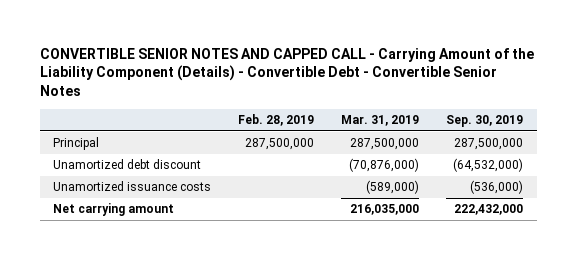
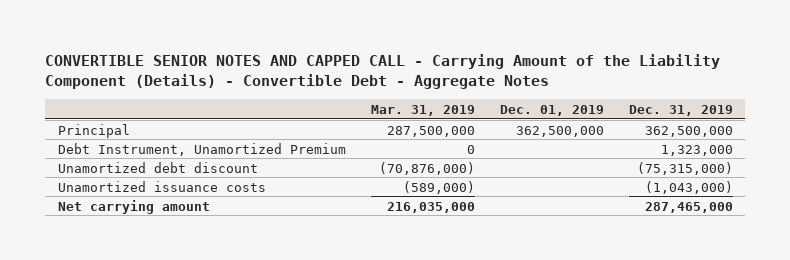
- CONVERTIBLE SENIOR NOTES AND CAPPED CALL - Carrying Amount of the Liability Component (Details) - Convertible Debt - Convertible Senior Notes
+ CONVERTIBLE SENIOR NOTES AND CAPPED CALL - Carrying Amount of the Liability Component (Details) - Convertible Debt - Aggregate Notes
- | Feb. 28, 2019 | Mar. 31, 2019 | Sep. 30, 2019
+ | Mar. 31, 2019 | Dec. 01, 2019 | Dec. 31, 2019
+ Debt Instrument, Unamortized Premium | 0 | | 1,323,000

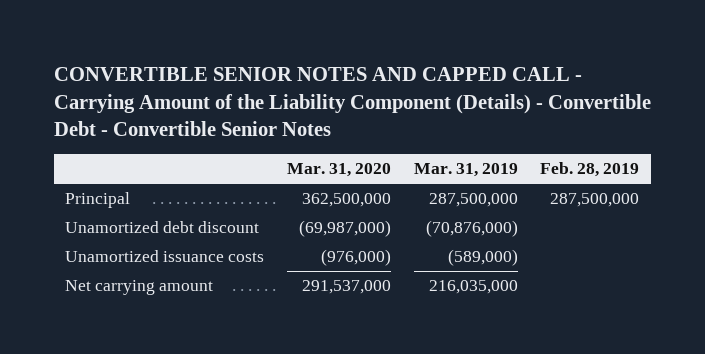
- CONVERTIBLE SENIOR NOTES AND CAPPED CALL - Carrying Amount of the Liability Component (Details) - Convertible Debt - Aggregate Notes
+ CONVERTIBLE SENIOR NOTES AND CAPPED CALL - Carrying Amount of the Liability Component (Details) - Convertible Debt - Convertible Senior Notes
- | Mar. 31, 2019 | Dec. 01, 2019 | Dec. 31, 2019
+ | Mar. 31, 2020 | Mar. 31, 2019 | Feb. 28, 2019
- Debt Instrument, Unamortized Premium | 0 | | 1,323,000

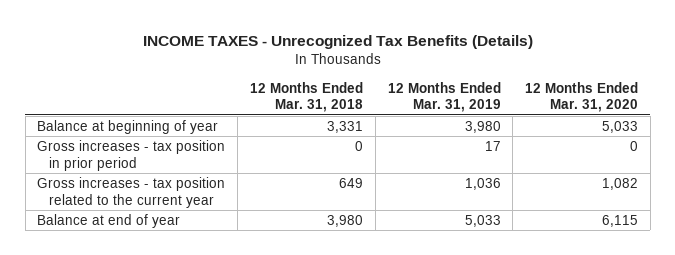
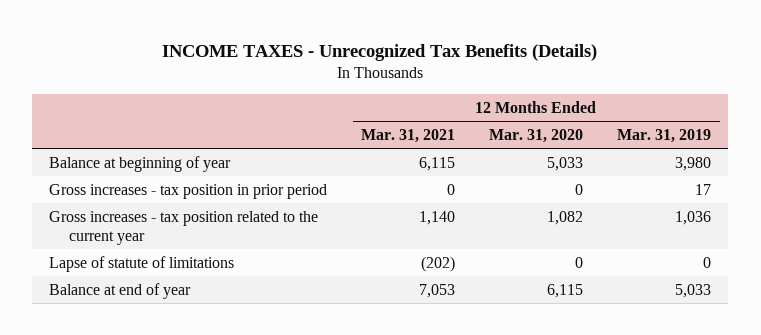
- | 12 Months Ended Mar. 31, 2018 | 12 Months Ended Mar. 31, 2019 | 12 Months Ended Mar. 31, 2020
+ | 12 Months Ended Mar. 31, 2021 | 12 Months Ended Mar. 31, 2020 | 12 Months Ended Mar. 31, 2019
+ Lapse of statute of limitations | (202) | 0 | 0

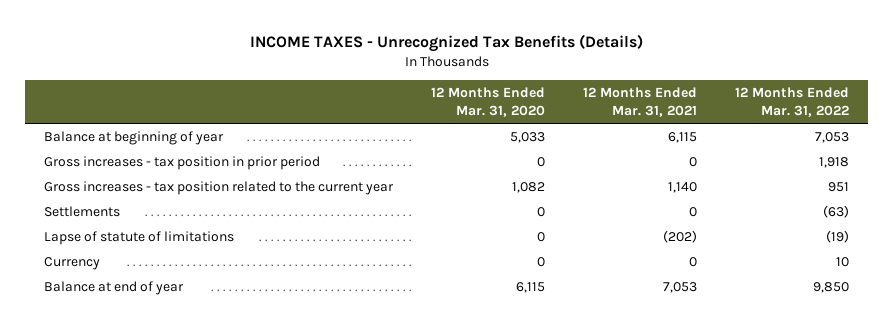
- | 12 Months Ended Mar. 31, 2021 | 12 Months Ended Mar. 31, 2020 | 12 Months Ended Mar. 31, 2019
+ | 12 Months Ended Mar. 31, 2020 | 12 Months Ended Mar. 31, 2021 | 12 Months Ended Mar. 31, 2022
+ Settlements | 0 | 0 | (63)
+ Currency | 0 | 0 | 10

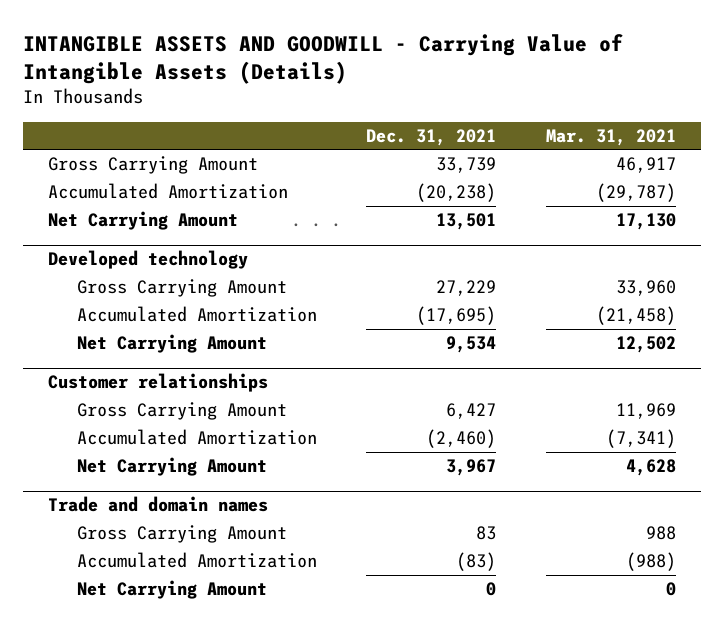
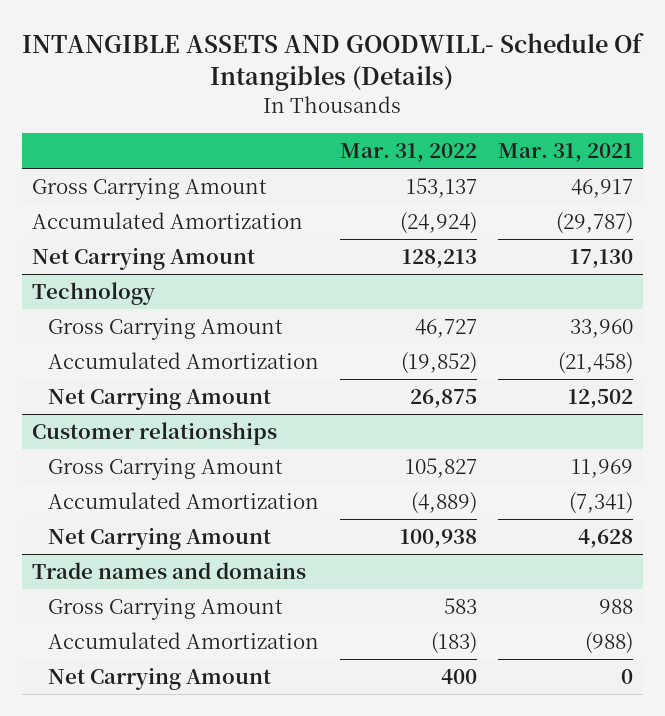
- INTANGIBLE ASSETS AND GOODWILL - Carrying Value of Intangible Assets (Details)
+ INTANGIBLE ASSETS AND GOODWILL- Schedule Of Intangibles (Details)
- | Dec. 31, 2021 | Mar. 31, 2021
+ | Mar. 31, 2022 | Mar. 31, 2021
- Developed technology
+ Technology
- Trade and domain names
+ Trade names and domains

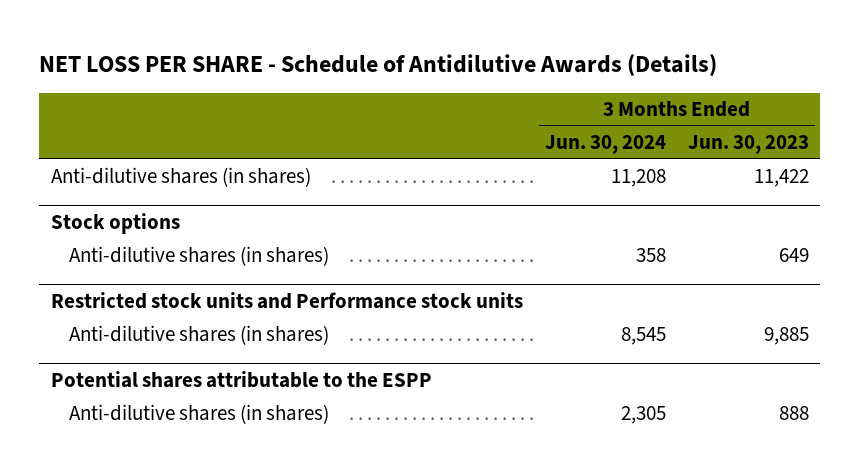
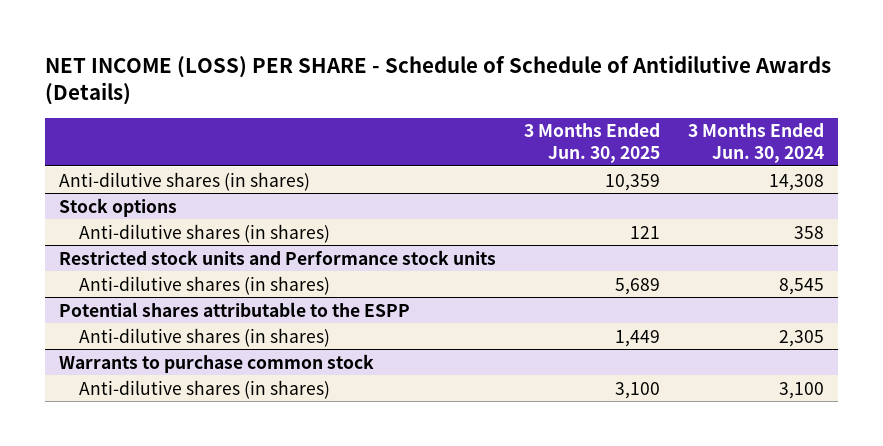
- NET LOSS PER SHARE - Schedule of Antidilutive Awards (Details)
+ NET INCOME (LOSS) PER SHARE - Schedule of Schedule of Antidilutive Awards (Details)
- | 3 Months Ended Jun. 30, 2024 | 3 Months Ended Jun. 30, 2023
+ | 3 Months Ended Jun. 30, 2025 | 3 Months Ended Jun. 30, 2024
- Anti-dilutive shares (in shares) | 11,208 | 11,422
+ Anti-dilutive shares (in shares) | 10,359 | 14,308
+ Warrants to purchase common stock
+ Anti-dilutive shares (in shares) | 3,100 | 3,100

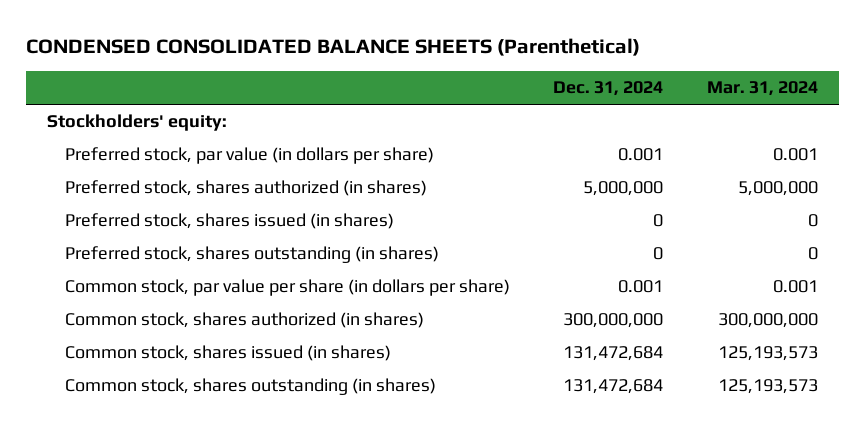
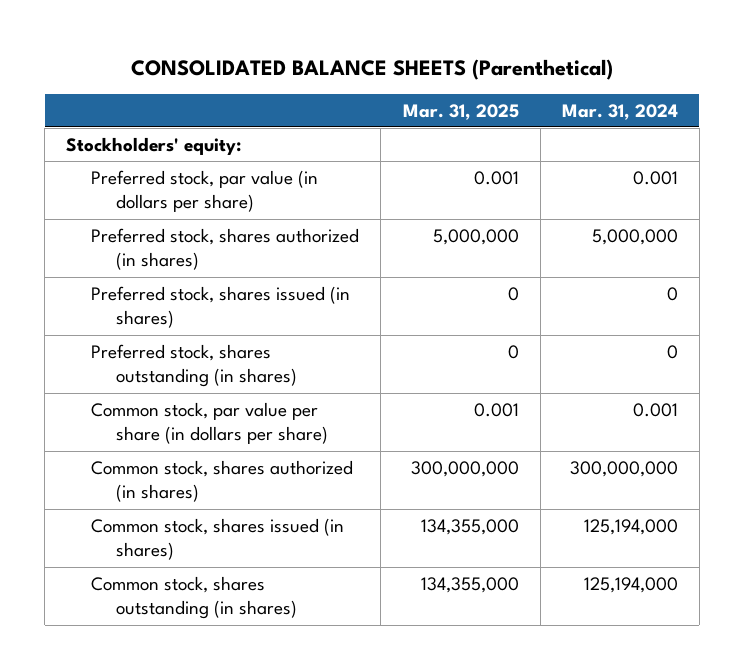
- CONDENSED CONSOLIDATED BALANCE SHEETS (Parenthetical)
+ CONSOLIDATED BALANCE SHEETS (Parenthetical)
- | Dec. 31, 2024 | Mar. 31, 2024
+ | Mar. 31, 2025 | Mar. 31, 2024
- Common stock, shares issued (in shares) | 131,472,684 | 125,193,573
- Common stock, shares outstanding (in shares) | 131,472,684 | 125,193,573
+ Common stock, shares issued (in shares) | 134,355,000 | 125,194,000
+ Common stock, shares outstanding (in shares) | 134,355,000 | 125,194,000

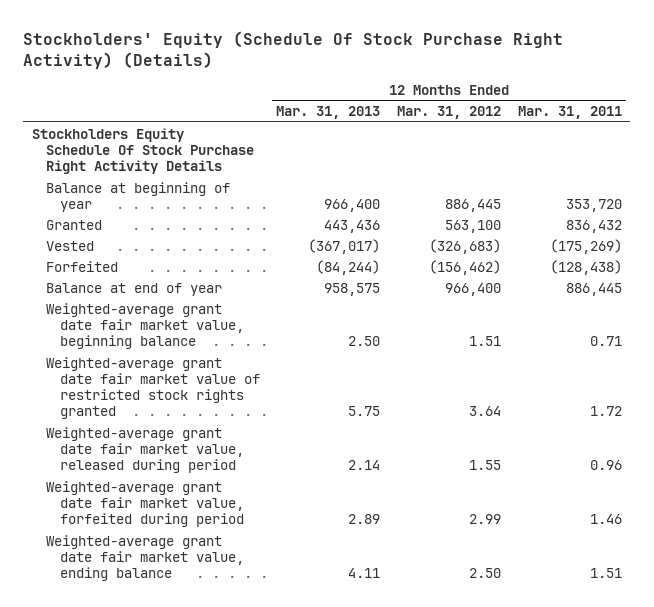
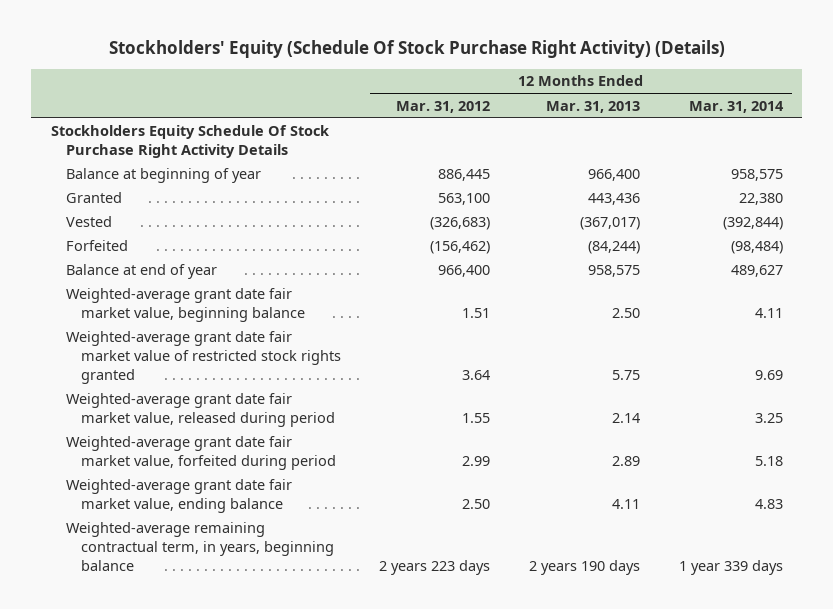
- | 12 Months Ended Mar. 31, 2013 | 12 Months Ended Mar. 31, 2012 | 12 Months Ended Mar. 31, 2011
+ | 12 Months Ended Mar. 31, 2012 | 12 Months Ended Mar. 31, 2013 | 12 Months Ended Mar. 31, 2014
+ Weighted-average remaining contractual term, in years, beginning balance | 2 years 223 days | 2 years 190 days | 1 year 339 days

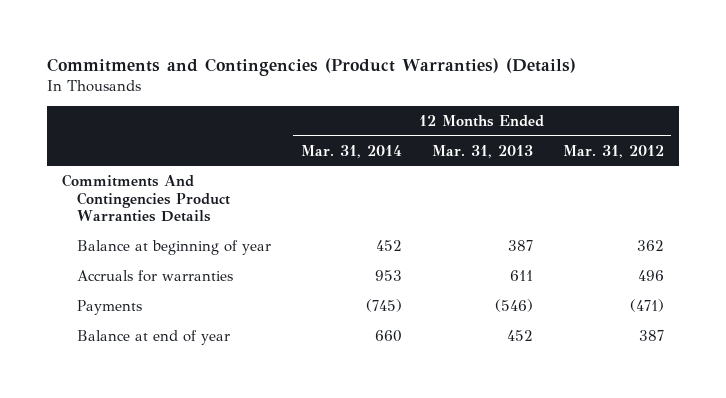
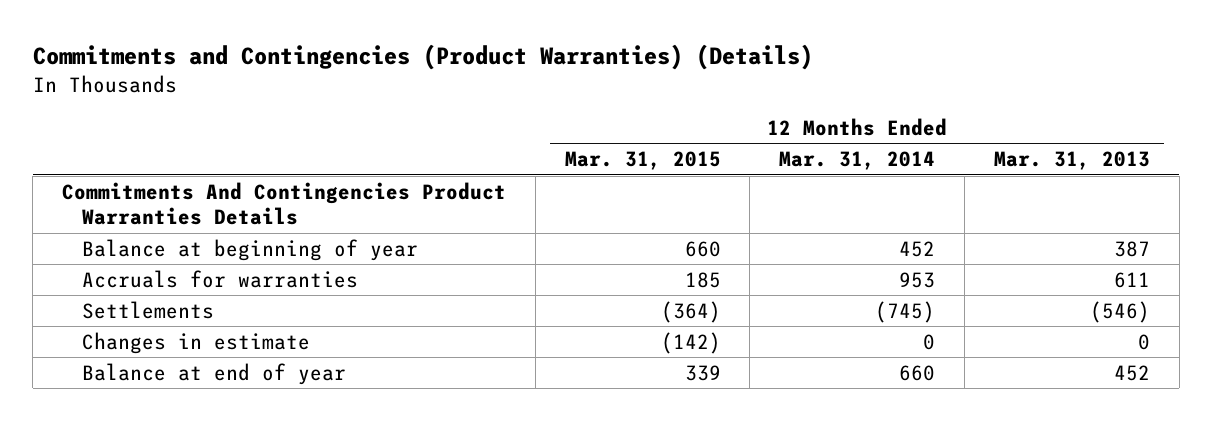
- | 12 Months Ended Mar. 31, 2014 | 12 Months Ended Mar. 31, 2013 | 12 Months Ended Mar. 31, 2012
+ | 12 Months Ended Mar. 31, 2015 | 12 Months Ended Mar. 31, 2014 | 12 Months Ended Mar. 31, 2013
- Payments | (745) | (546) | (471)
+ Settlements | (364) | (745) | (546)
+ Changes in estimate | (142) | 0 | 0

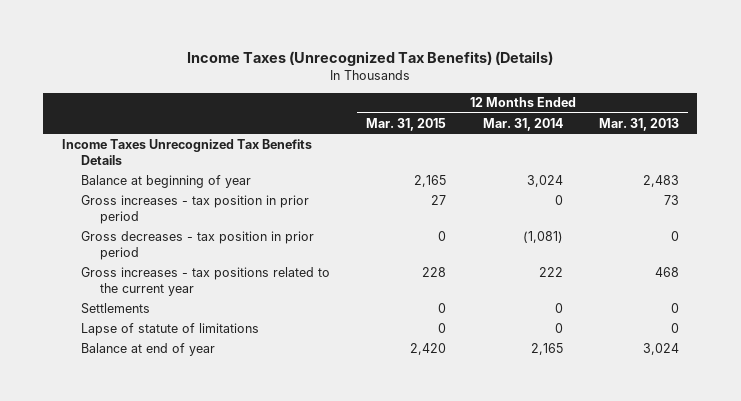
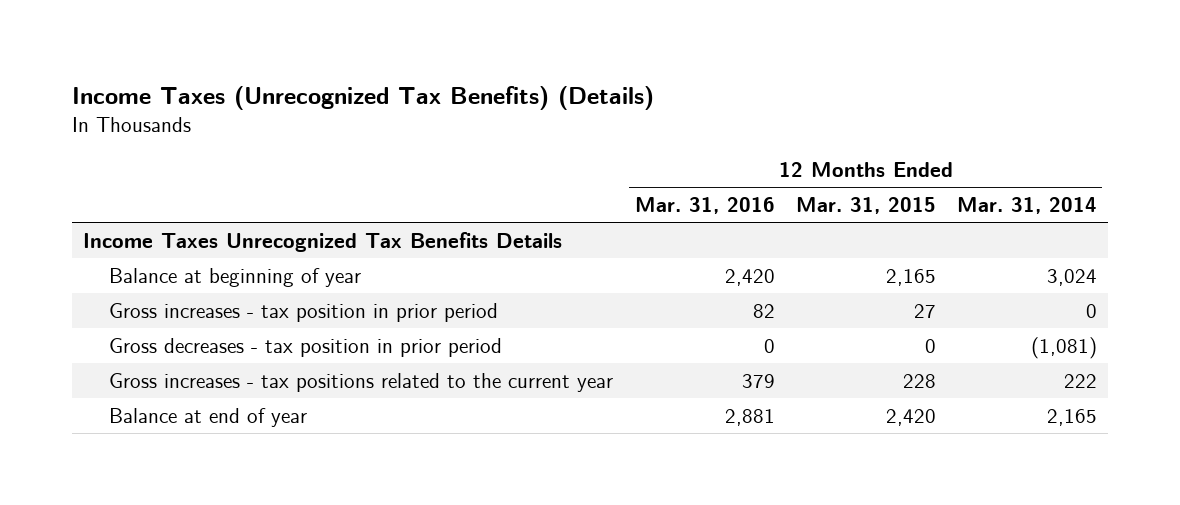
- | 12 Months Ended Mar. 31, 2015 | 12 Months Ended Mar. 31, 2014 | 12 Months Ended Mar. 31, 2013
+ | 12 Months Ended Mar. 31, 2016 | 12 Months Ended Mar. 31, 2015 | 12 Months Ended Mar. 31, 2014
- Settlements | 0 | 0 | 0
- Lapse of statute of limitations | 0 | 0 | 0

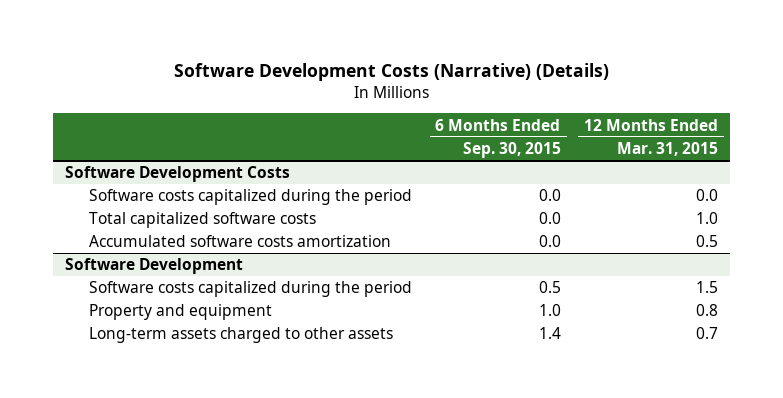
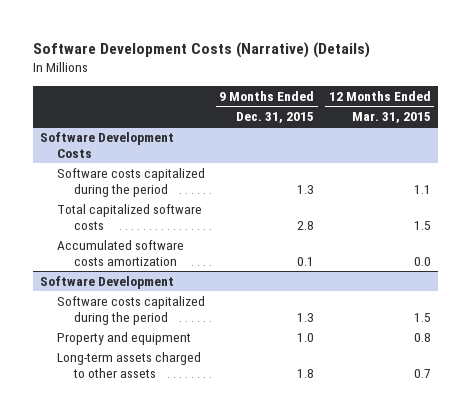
- | 6 Months Ended Sep. 30, 2015 | 12 Months Ended Mar. 31, 2015
+ | 9 Months Ended Dec. 31, 2015 | 12 Months Ended Mar. 31, 2015
@ Software Development Costs
- Software costs capitalized during the period | 0.0 | 0.0
- Total capitalized software costs | 0.0 | 1.0
- Accumulated software costs amortization | 0.0 | 0.5
+ Software costs capitalized during the period | 1.3 | 1.1
+ Total capitalized software costs | 2.8 | 1.5
+ Accumulated software costs amortization | 0.1 | 0.0

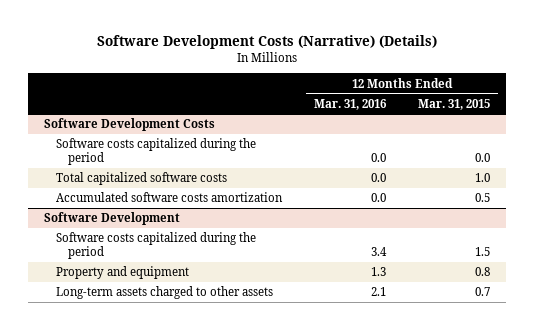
- | 9 Months Ended Dec. 31, 2015 | 12 Months Ended Mar. 31, 2015
+ | 12 Months Ended Mar. 31, 2016 | 12 Months Ended Mar. 31, 2015
@ Software Development Costs
- Software costs capitalized during the period | 1.3 | 1.1
- Total capitalized software costs | 2.8 | 1.5
- Accumulated software costs amortization | 0.1 | 0.0
+ Software costs capitalized during the period | 0.0 | 0.0
+ Total capitalized software costs | 0.0 | 1.0
+ Accumulated software costs amortization | 0.0 | 0.5

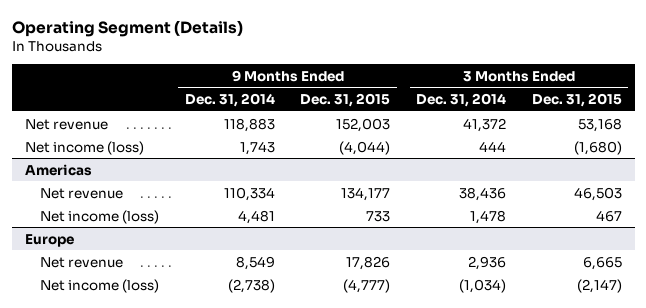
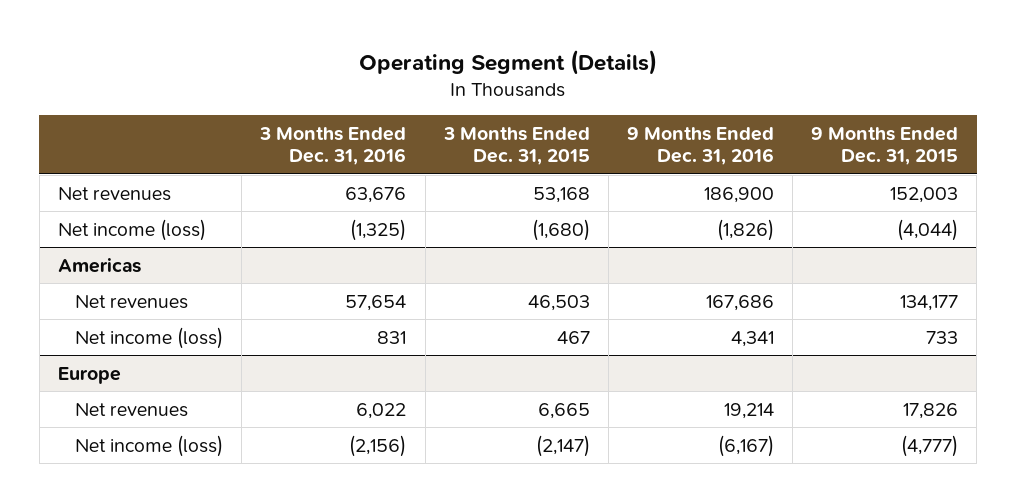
- | 9 Months Ended Dec. 31, 2014 | 9 Months Ended Dec. 31, 2015 | 3 Months Ended Dec. 31, 2014 | 3 Months Ended Dec. 31, 2015
+ | 3 Months Ended Dec. 31, 2016 | 3 Months Ended Dec. 31, 2015 | 9 Months Ended Dec. 31, 2016 | 9 Months Ended Dec. 31, 2015
- Net revenue | 118,883 | 152,003 | 41,372 | 53,168
+ Net revenues | 63,676 | 53,168 | 186,900 | 152,003
@ Americas
- Net revenue | 110,334 | 134,177 | 38,436 | 46,503
+ Net revenues | 57,654 | 46,503 | 167,686 | 134,177
@ Europe
- Net revenue | 8,549 | 17,826 | 2,936 | 6,665
+ Net revenues | 6,022 | 6,665 | 19,214 | 17,826

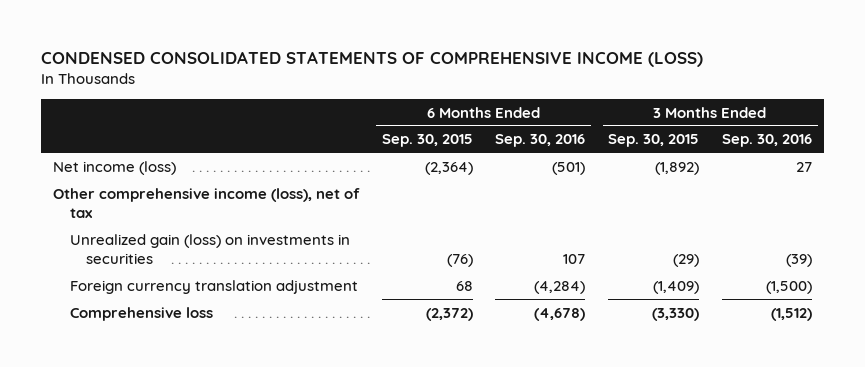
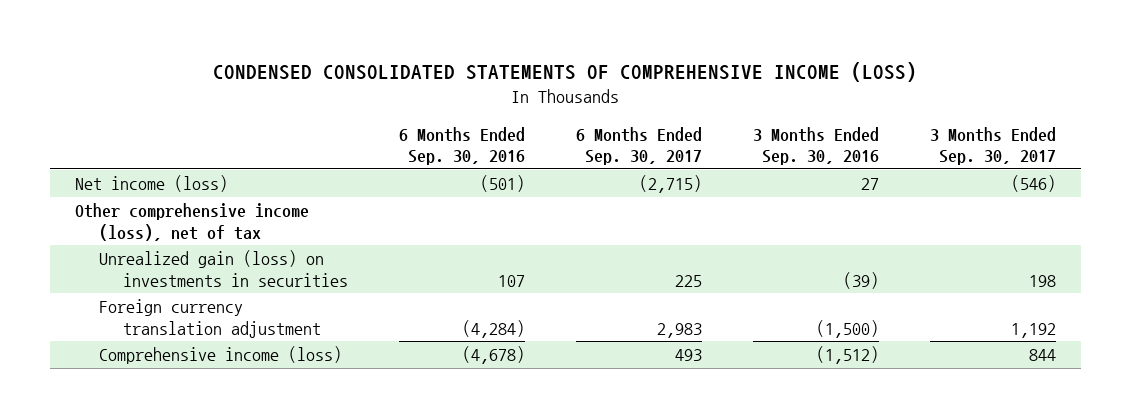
- | 6 Months Ended Sep. 30, 2015 | 6 Months Ended Sep. 30, 2016 | 3 Months Ended Sep. 30, 2015 | 3 Months Ended Sep. 30, 2016
+ | 6 Months Ended Sep. 30, 2016 | 6 Months Ended Sep. 30, 2017 | 3 Months Ended Sep. 30, 2016 | 3 Months Ended Sep. 30, 2017
- Comprehensive loss | (2,372) | (4,678) | (3,330) | (1,512)
+ Comprehensive income (loss) | (4,678) | 493 | (1,512) | 844

